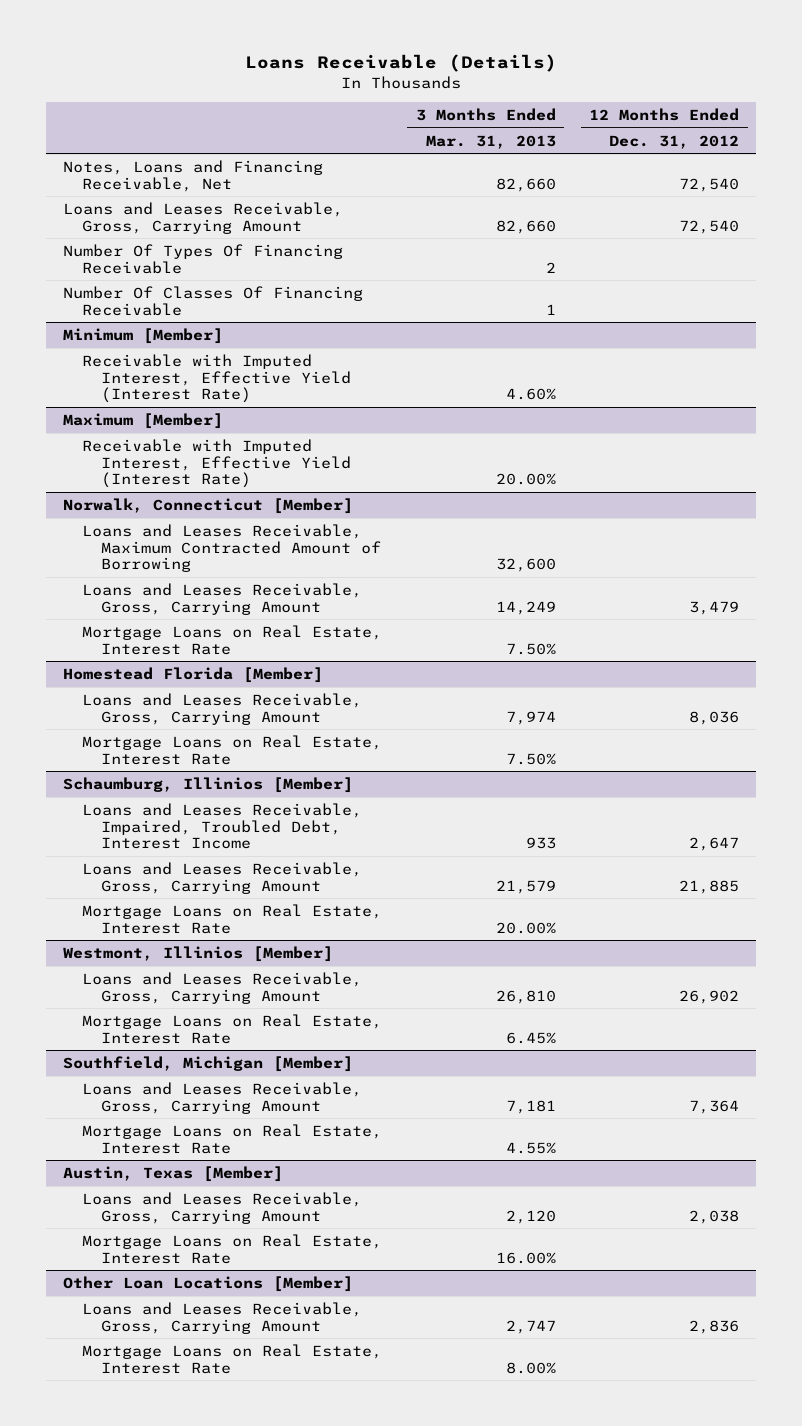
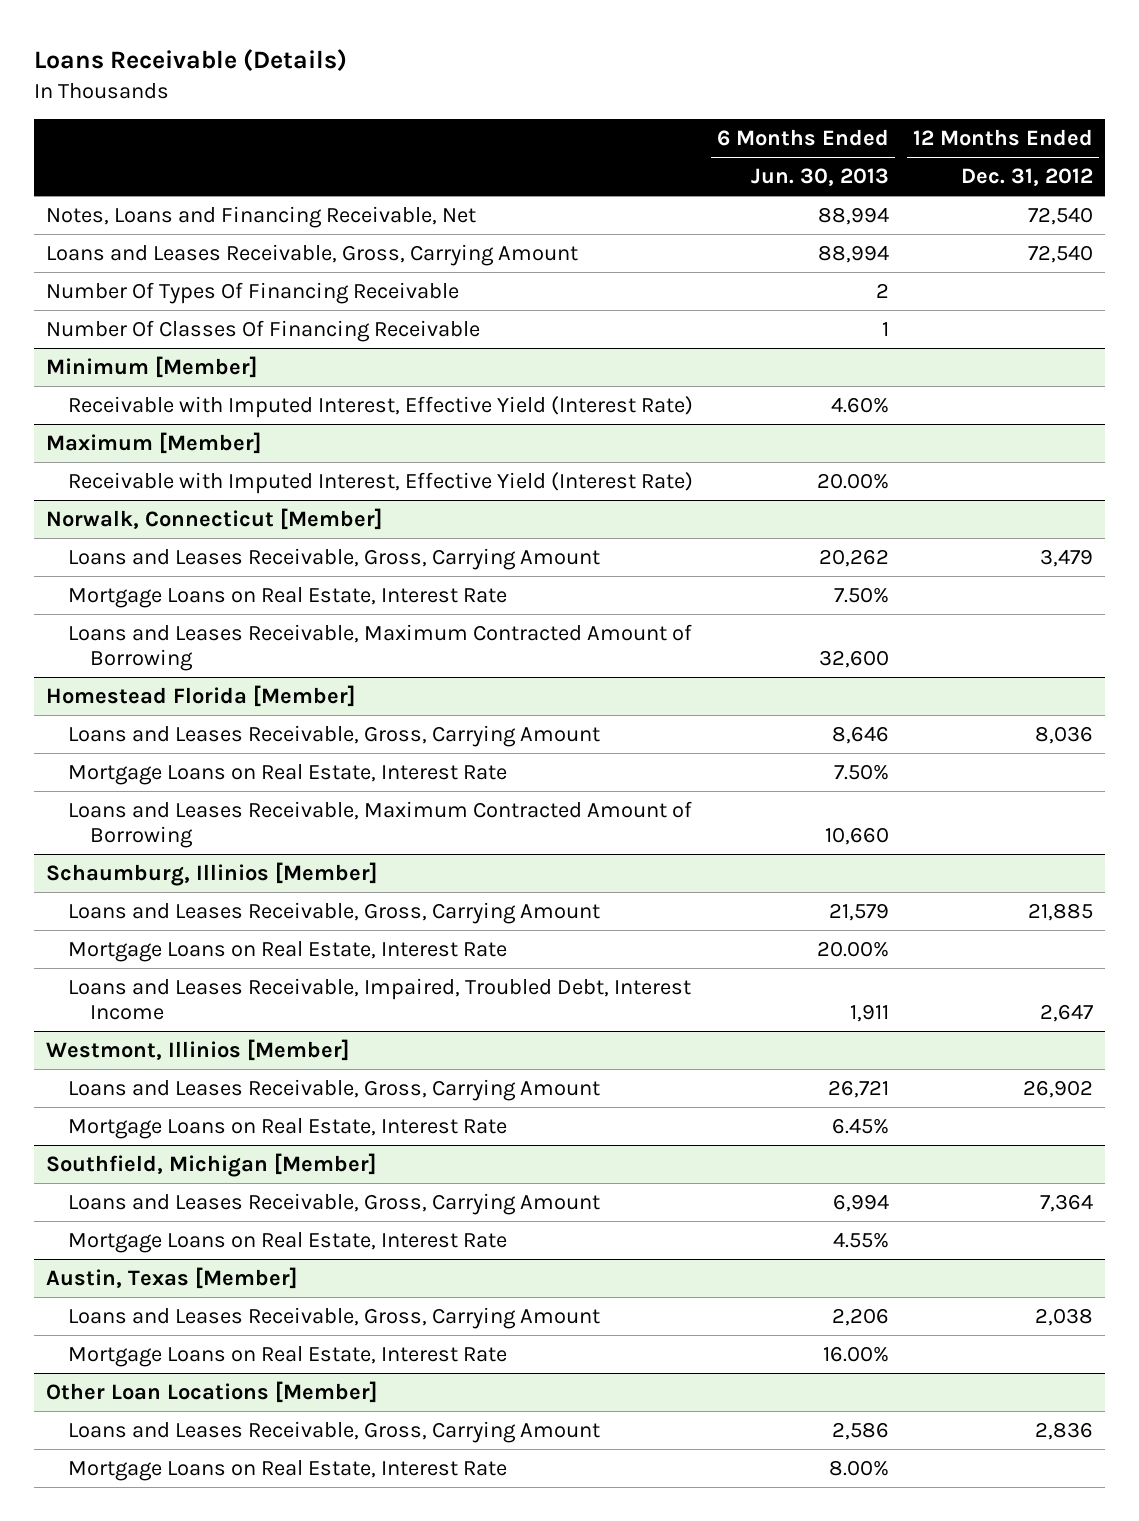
- | 3 Months Ended Mar. 31, 2013 | 12 Months Ended Dec. 31, 2012
+ | 6 Months Ended Jun. 30, 2013 | 12 Months Ended Dec. 31, 2012
@ Norwalk, Connecticut [Member]
moved down: Loans and Leases Receivable, Maximum Contracted Amount of Borrowing | 32,600 |
@ Homestead Florida [Member]
+ Loans and Leases Receivable, Maximum Contracted Amount of Borrowing | 10,660 |
@ Schaumburg, Illinios [Member]
moved down: Loans and Leases Receivable, Impaired, Troubled Debt, Interest Income | 1,911 | 2,647

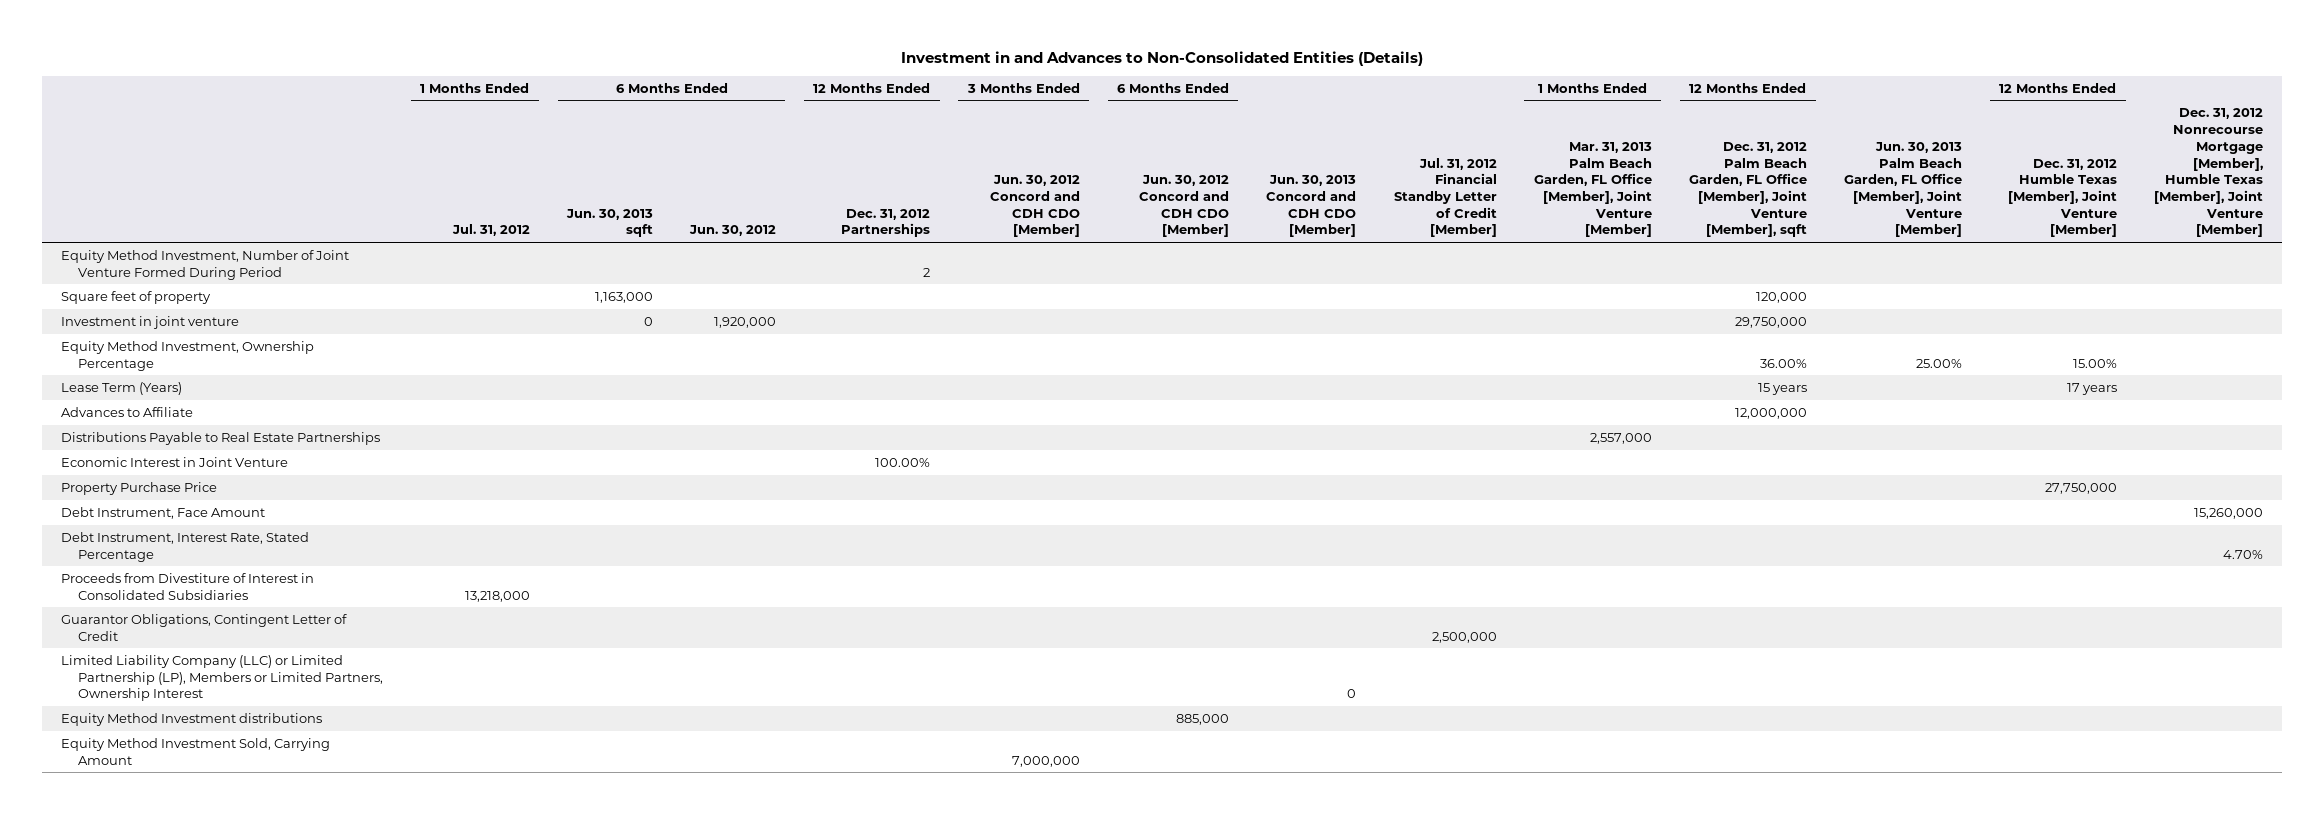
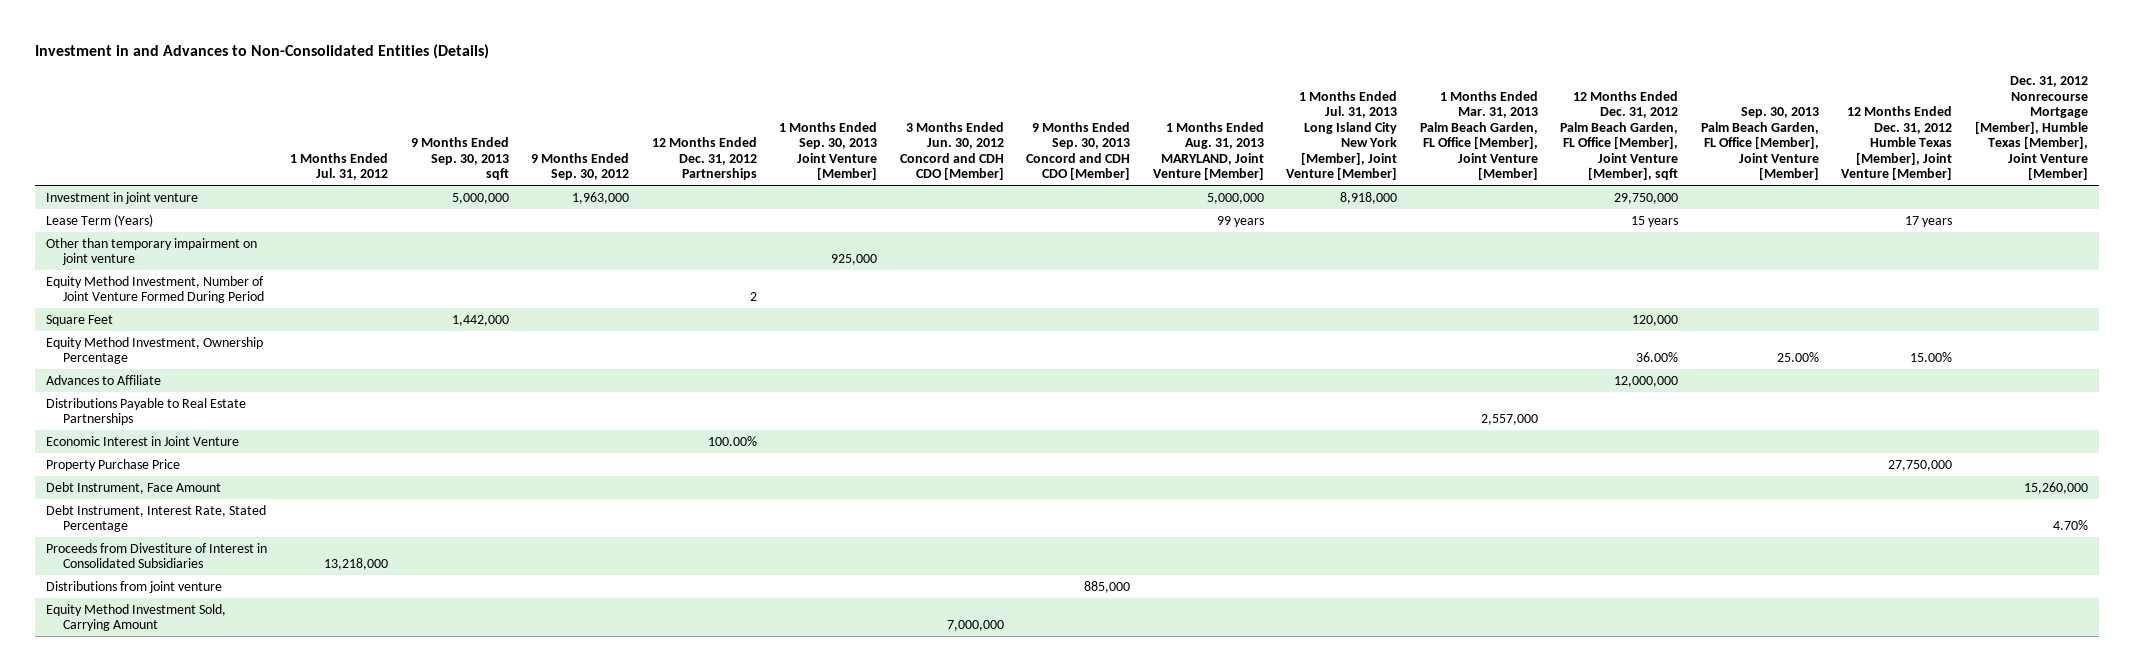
- | 1 Months Ended Jul. 31, 2012 | 6 Months Ended Jun. 30, 2013 sqft | 6 Months Ended Jun. 30, 2012 | 12 Months Ended Dec. 31, 2012 Partnerships | 3 Months Ended Jun. 30, 2012 Concord and CDH CDO [Member] | 6 Months Ended Jun. 30, 2012 Concord and CDH CDO [Member] | Jun. 30, 2013 Concord and CDH CDO [Member] | Jul. 31, 2012 Financial Standby Letter of Credit [Member] | 1 Months Ended Mar. 31, 2013 Palm Beach Garden, FL Office [Member], Joint Venture [Member] | 12 Months Ended Dec. 31, 2012 Palm Beach Garden, FL Office [Member], Joint Venture [Member], sqft | Jun. 30, 2013 Palm Beach Garden, FL Office [Member], Joint Venture [Member] | 12 Months Ended Dec. 31, 2012 Humble Texas [Member], Joint Venture [Member] | Dec. 31, 2012 Nonrecourse Mortgage [Member], Humble Texas [Member], Joint Venture [Member]
+ | 1 Months Ended Jul. 31, 2012 | 9 Months Ended Sep. 30, 2013 sqft | 9 Months Ended Sep. 30, 2012 | 12 Months Ended Dec. 31, 2012 Partnerships | 1 Months Ended Sep. 30, 2013 Joint Venture [Member] | 3 Months Ended Jun. 30, 2012 Concord and CDH CDO [Member] | 9 Months Ended Sep. 30, 2013 Concord and CDH CDO [Member] | 1 Months Ended Aug. 31, 2013 MARYLAND, Joint Venture [Member] | 1 Months Ended Jul. 31, 2013 Long Island City New York [Member], Joint Venture [Member] | 1 Months Ended Mar. 31, 2013 Palm Beach Garden, FL Office [Member], Joint Venture [Member] | 12 Months Ended Dec. 31, 2012 Palm Beach Garden, FL Office [Member], Joint Venture [Member], sqft | Sep. 30, 2013 Palm Beach Garden, FL Office [Member], Joint Venture [Member] | 12 Months Ended Dec. 31, 2012 Humble Texas [Member], Joint Venture [Member] | Dec. 31, 2012 Nonrecourse Mortgage [Member], Humble Texas [Member], Joint Venture [Member]
- Square feet of property | | 1,163,000 | | | | | | | | 120,000 | | |
+ Other than temporary impairment on joint venture | | | | | 925,000 | | | | | | | | |
moved down: Equity Method Investment, Number of Joint Venture Formed During Period | | | | 2 | | | | | | | | | |
+ Square Feet | | 1,442,000 | | | | | | | | | 120,000 | | |
moved down: Equity Method Investment, Ownership Percentage | | | | | | | | | | | 36.00% | 25.00% | 15.00% |
- Guarantor Obligations, Contingent Letter of Credit | | | | | | | | 2,500,000 | | | | |
- Limited Liability Company (LLC) or Limited Partnership (LP), Members or Limited Partners, Ownership Interest | | | | | | | 0 | | | | | |
- Equity Method Investment distributions | | | | | | 885,000 | | | | | | |
+ Distributions from joint venture | | | | | | | 885,000 | | | | | | |

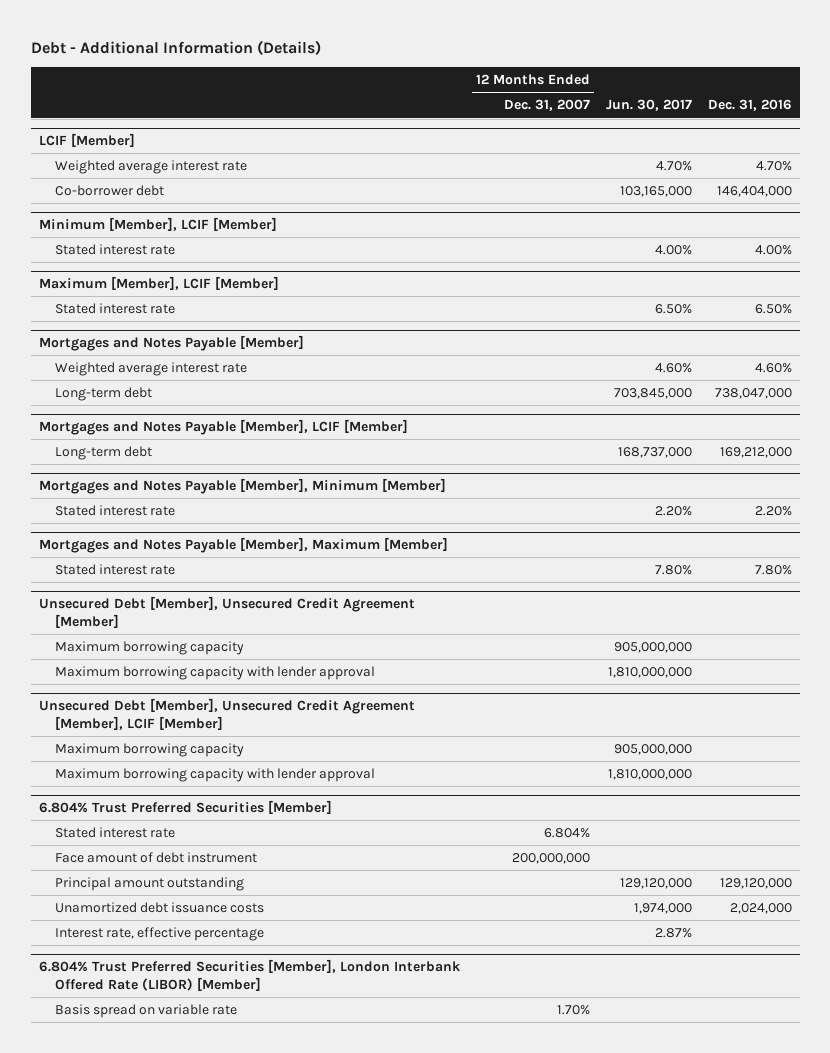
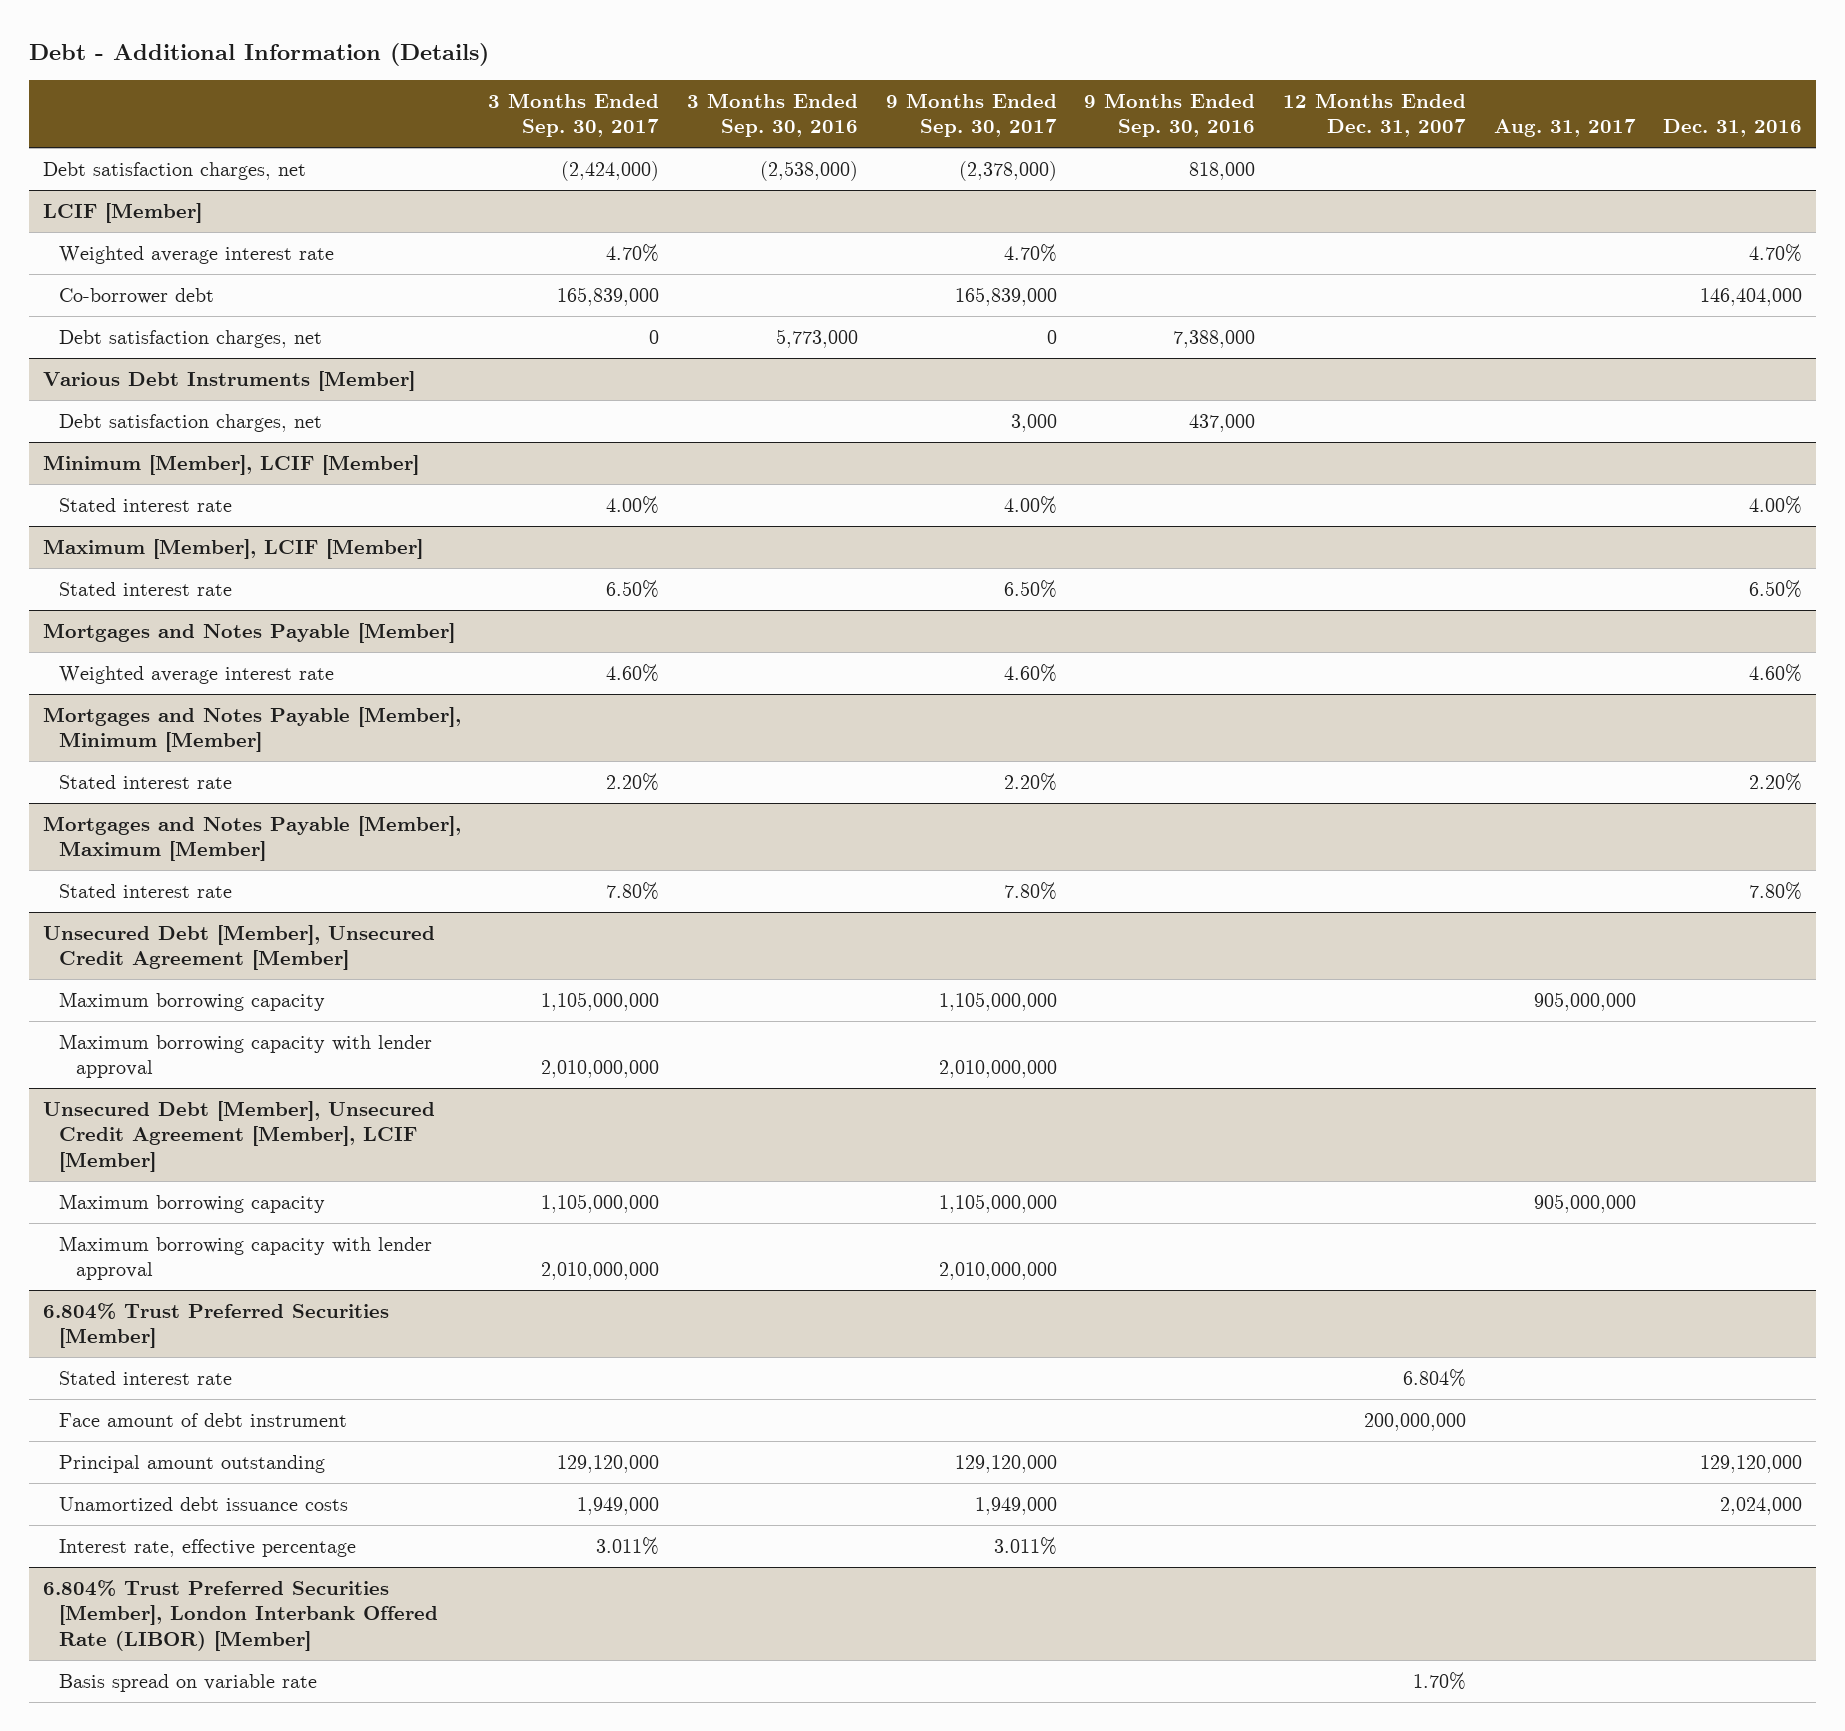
- | 12 Months Ended Dec. 31, 2007 | Jun. 30, 2017 | Dec. 31, 2016
+ | 3 Months Ended Sep. 30, 2017 | 3 Months Ended Sep. 30, 2016 | 9 Months Ended Sep. 30, 2017 | 9 Months Ended Sep. 30, 2016 | 12 Months Ended Dec. 31, 2007 | Aug. 31, 2017 | Dec. 31, 2016
+ Debt satisfaction charges, net | (2,424,000) | (2,538,000) | (2,378,000) | 818,000 | | |
@ LCIF [Member]
+ Debt satisfaction charges, net | 0 | 5,773,000 | 0 | 7,388,000 | | |
+ Various Debt Instruments [Member]
+ Debt satisfaction charges, net | | | 3,000 | 437,000 | | |
@ Mortgages and Notes Payable [Member]
- Long-term debt | | 703,845,000 | 738,047,000
- Mortgages and Notes Payable [Member], LCIF [Member]
- Long-term debt | | 168,737,000 | 169,212,000

